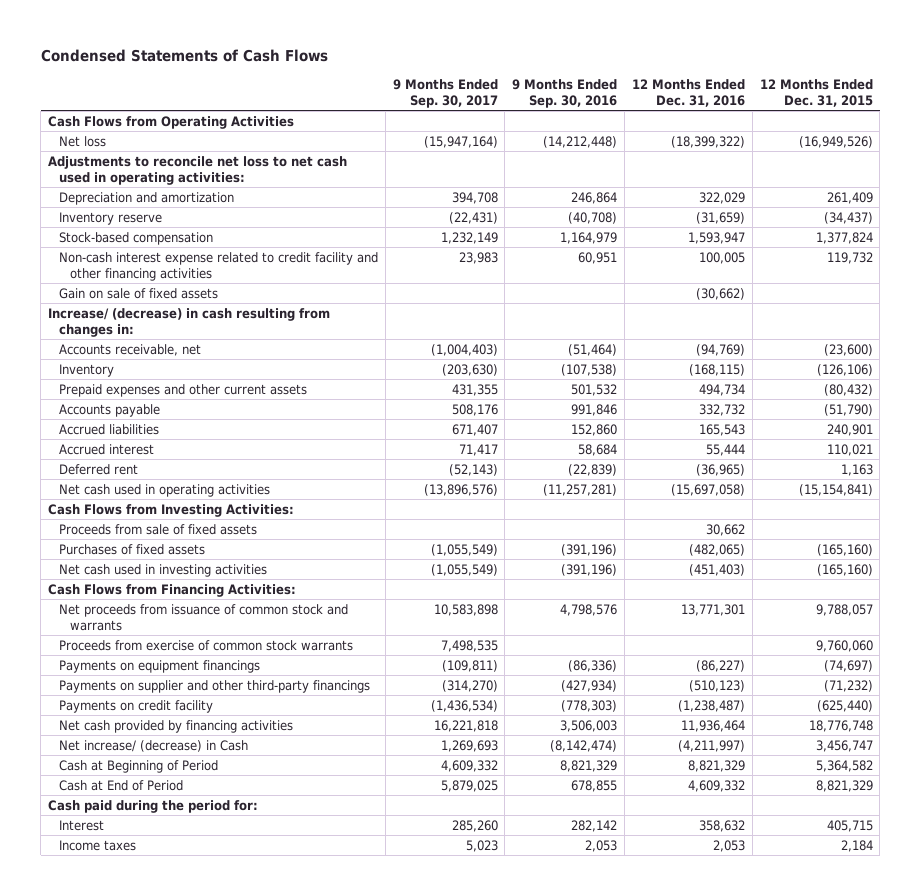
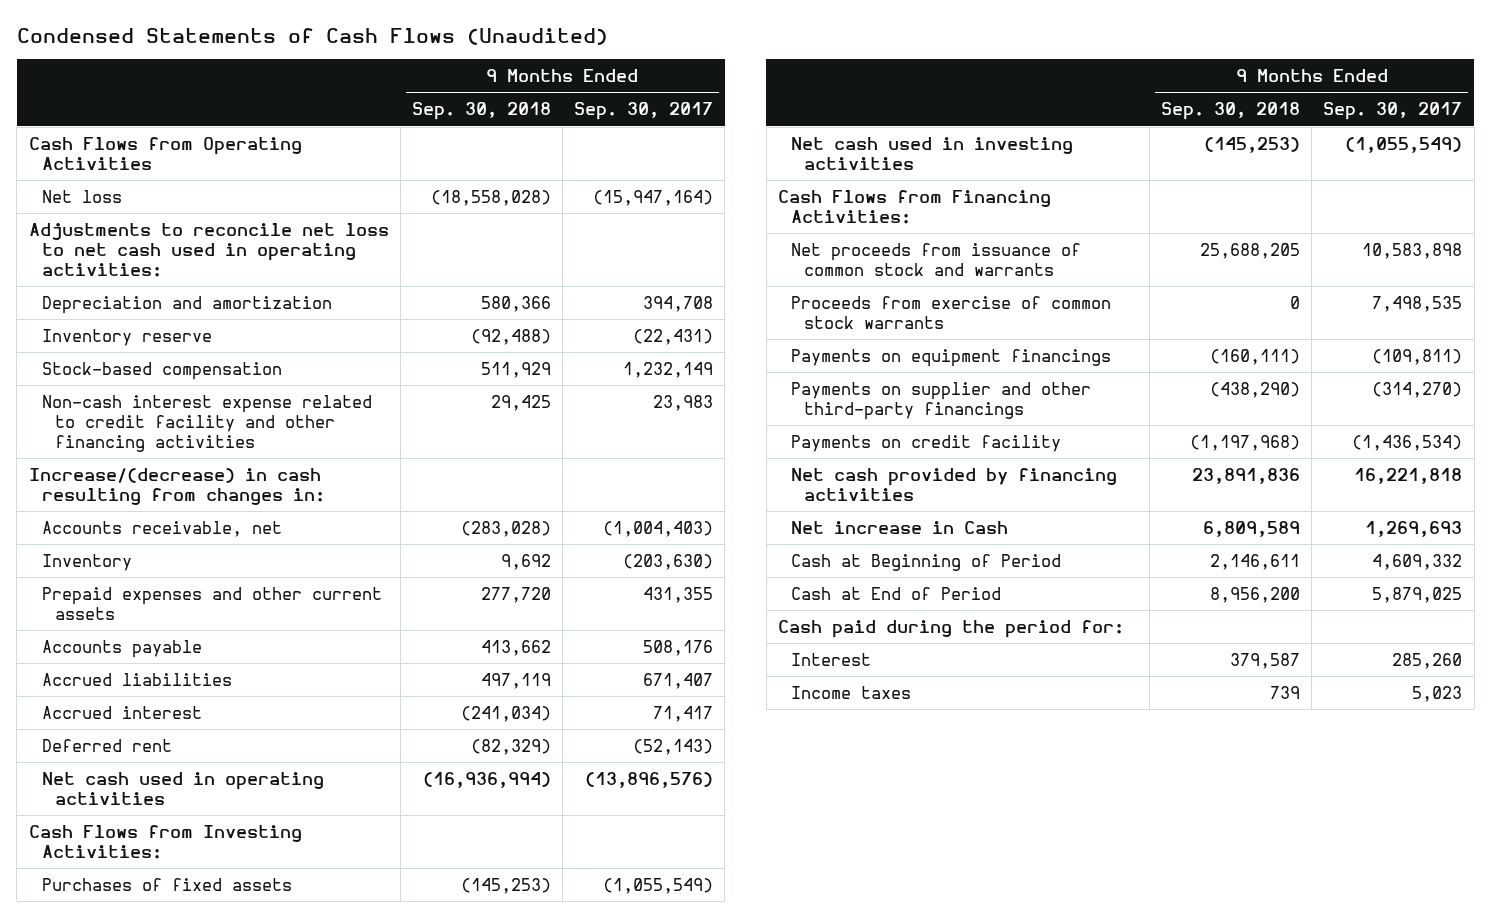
- Condensed Statements of Cash Flows
+ Condensed Statements of Cash Flows (Unaudited)
- | 9 Months Ended Sep. 30, 2017 | 9 Months Ended Sep. 30, 2016 | 12 Months Ended Dec. 31, 2016 | 12 Months Ended Dec. 31, 2015
+ | 9 Months Ended Sep. 30, 2018 | 9 Months Ended Sep. 30, 2017
- Gain on sale of fixed assets | | | (30,662) |
- Increase/ (decrease) in cash resulting from changes in:
+ Increase/(decrease) in cash resulting from changes in:
- Proceeds from sale of fixed assets | | | 30,662 |
- Net increase/ (decrease) in Cash | 1,269,693 | (8,142,474) | (4,211,997) | 3,456,747
+ Net increase in Cash | 6,809,589 | 1,269,693

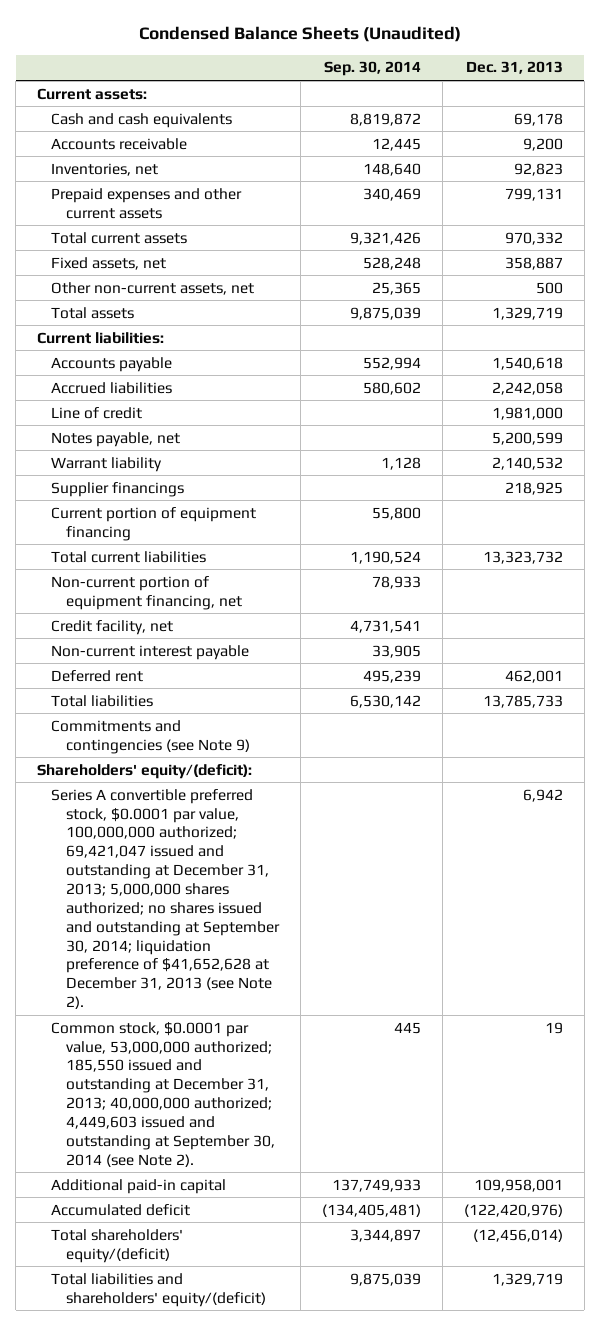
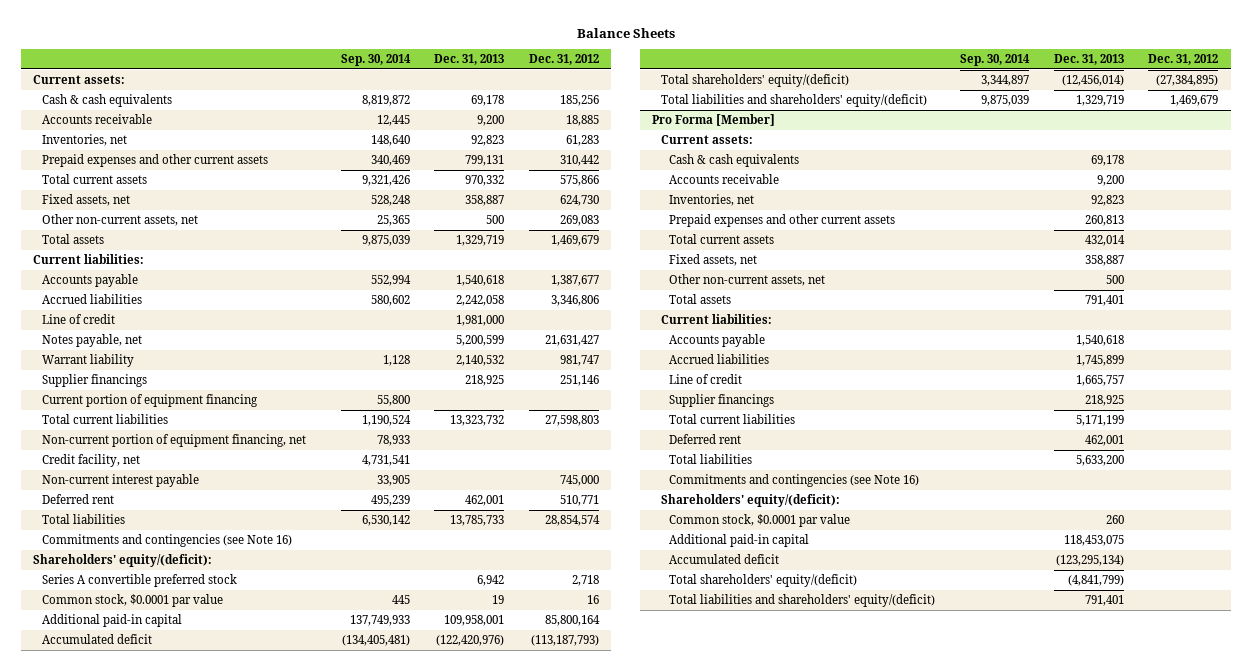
- Condensed Balance Sheets (Unaudited)
+ Balance Sheets
- | Sep. 30, 2014 | Dec. 31, 2013
+ | Sep. 30, 2014 | Dec. 31, 2013 | Dec. 31, 2012
- Cash and cash equivalents | 8,819,872 | 69,178
+ Cash & cash equivalents | 8,819,872 | 69,178 | 185,256
- Commitments and contingencies (see Note 9)
+ Commitments and contingencies (see Note 16)
- Series A convertible preferred stock, $0.0001 par value, 100,000,000 authorized; 69,421,047 issued and outstanding at December 31, 2013; 5,000,000 shares authorized; no shares issued and outstanding at September 30, 2014; liquidation preference of $41,652,628 at December 31, 2013 (see Note 2). | | 6,942
- Common stock, $0.0001 par value, 53,000,000 authorized; 185,550 issued and outstanding at December 31, 2013; 40,000,000 authorized; 4,449,603 issued and outstanding at September 30, 2014 (see Note 2). | 445 | 19
+ Series A convertible preferred stock | | 6,942 | 2,718
+ Common stock, $0.0001 par value | 445 | 19 | 16
+ Pro Forma [Member]
+ Current assets:
+ Cash & cash equivalents | | 69,178 |
+ Accounts receivable | | 9,200 |
+ Inventories, net | | 92,823 |
+ Prepaid expenses and other current assets | | 260,813 |
+ Total current assets | | 432,014 |
+ Fixed assets, net | | 358,887 |
+ Other non-current assets, net | | 500 |
+ Total assets | | 791,401 |
+ Current liabilities:
+ Accounts payable | | 1,540,618 |
+ Accrued liabilities | | 1,745,899 |
+ Line of credit | | 1,665,757 |
+ Supplier financings | | 218,925 |
+ Total current liabilities | | 5,171,199 |
+ Deferred rent | | 462,001 |
+ Total liabilities | | 5,633,200 |
+ Commitments and contingencies (see Note 16)
+ Shareholders' equity/(deficit):
+ Common stock, $0.0001 par value | | 260 |
+ Additional paid-in capital | | 118,453,075 |
+ Accumulated deficit | | (123,295,134) |
+ Total shareholders' equity/(deficit) | | (4,841,799) |
+ Total liabilities and shareholders' equity/(deficit) | | 791,401 |

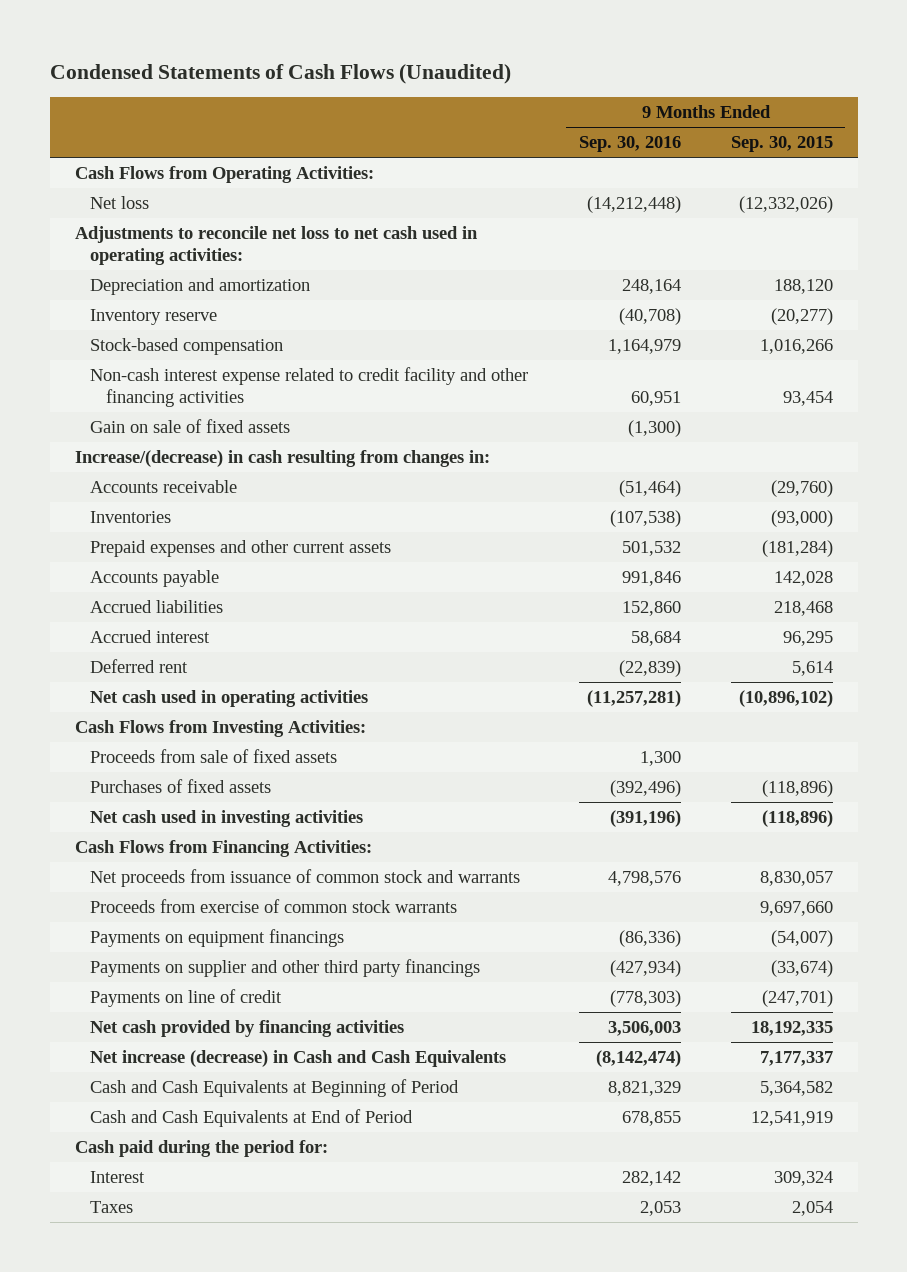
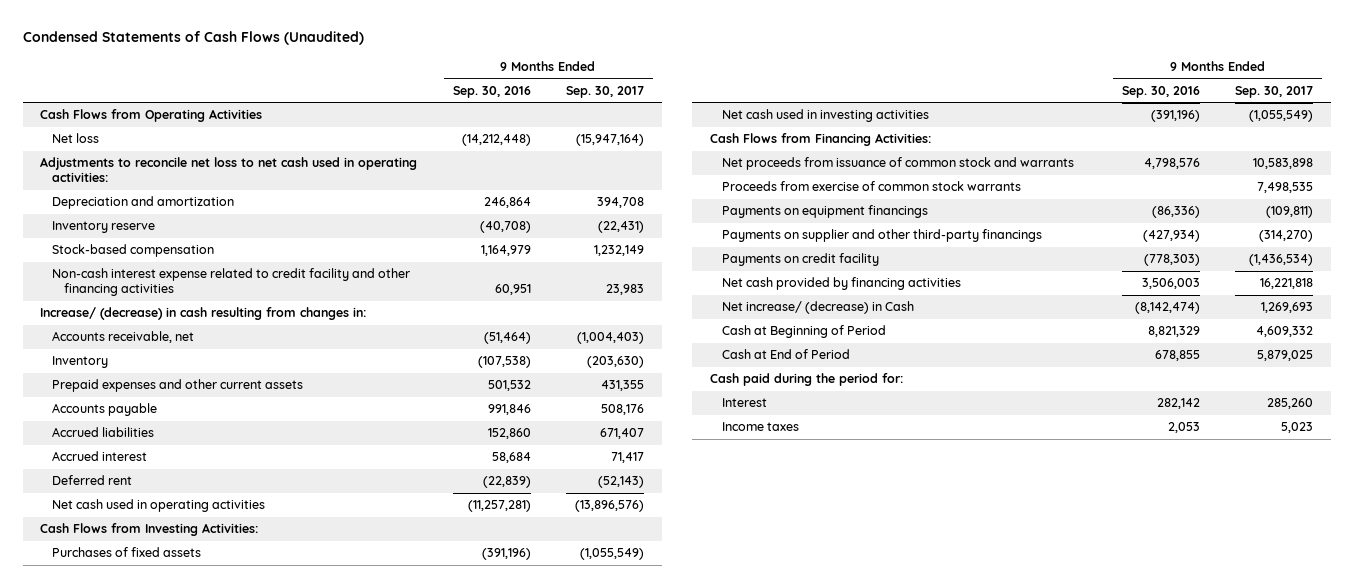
- | 9 Months Ended Sep. 30, 2016 | 9 Months Ended Sep. 30, 2015
+ | 9 Months Ended Sep. 30, 2016 | 9 Months Ended Sep. 30, 2017
- Cash Flows from Operating Activities:
+ Cash Flows from Operating Activities
- Depreciation and amortization | 248,164 | 188,120
+ Depreciation and amortization | 246,864 | 394,708
- Gain on sale of fixed assets | (1,300) |
- Increase/(decrease) in cash resulting from changes in:
- Accounts receivable | (51,464) | (29,760)
- Inventories | (107,538) | (93,000)
+ Increase/ (decrease) in cash resulting from changes in:
+ Accounts receivable, net | (51,464) | (1,004,403)
+ Inventory | (107,538) | (203,630)
- Proceeds from sale of fixed assets | 1,300 |
- Purchases of fixed assets | (392,496) | (118,896)
+ Purchases of fixed assets | (391,196) | (1,055,549)
- Payments on supplier and other third party financings | (427,934) | (33,674)
- Payments on line of credit | (778,303) | (247,701)
+ Payments on supplier and other third-party financings | (427,934) | (314,270)
+ Payments on credit facility | (778,303) | (1,436,534)
- Net increase (decrease) in Cash and Cash Equivalents | (8,142,474) | 7,177,337
- Cash and Cash Equivalents at Beginning of Period | 8,821,329 | 5,364,582
- Cash and Cash Equivalents at End of Period | 678,855 | 12,541,919
+ Net increase/ (decrease) in Cash | (8,142,474) | 1,269,693
+ Cash at Beginning of Period | 8,821,329 | 4,609,332
+ Cash at End of Period | 678,855 | 5,879,025
- Taxes | 2,053 | 2,054
+ Income taxes | 2,053 | 5,023

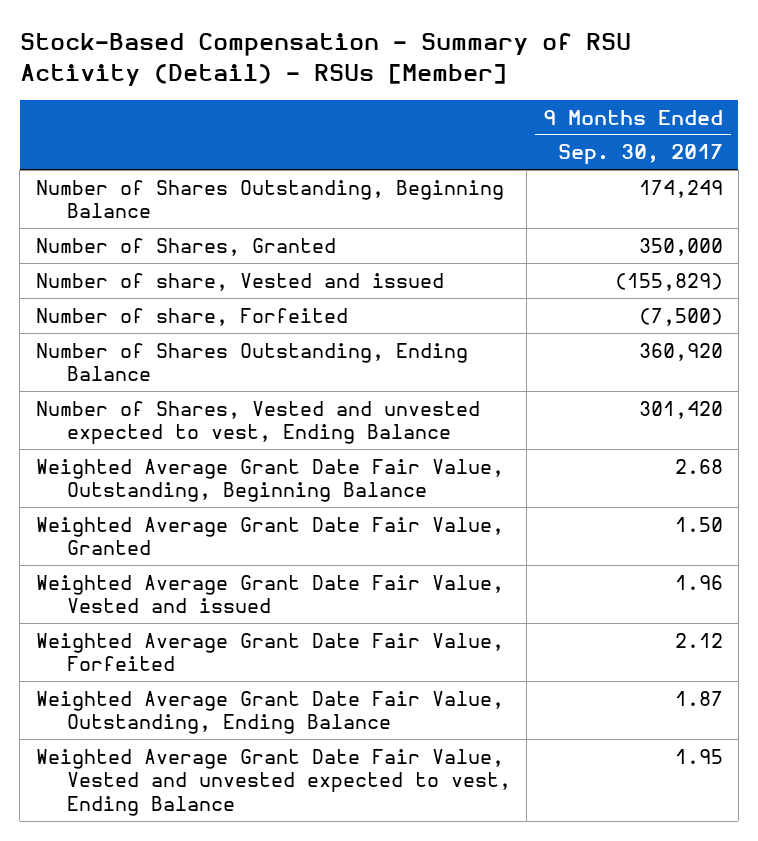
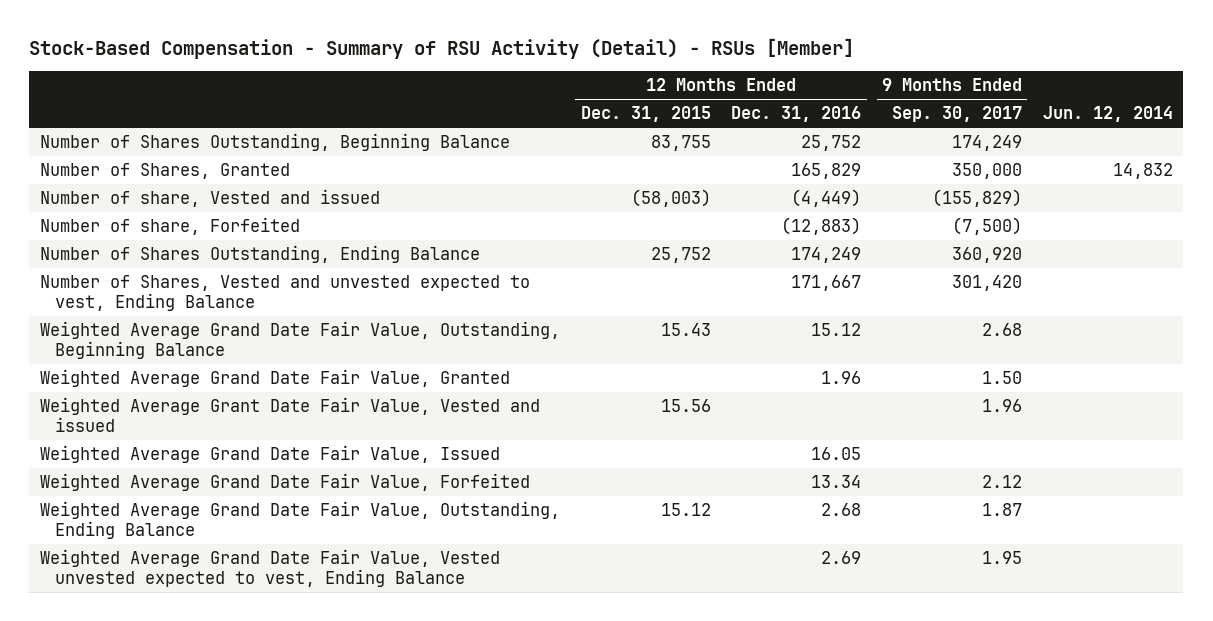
- | 9 Months Ended Sep. 30, 2017
+ | 12 Months Ended Dec. 31, 2015 | 12 Months Ended Dec. 31, 2016 | 9 Months Ended Sep. 30, 2017 | Jun. 12, 2014
- Weighted Average Grant Date Fair Value, Outstanding, Beginning Balance | 2.68
- Weighted Average Grant Date Fair Value, Granted | 1.50
+ Weighted Average Grand Date Fair Value, Outstanding, Beginning Balance | 15.43 | 15.12 | 2.68 |
+ Weighted Average Grand Date Fair Value, Granted | | 1.96 | 1.50 |
- Weighted Average Grant Date Fair Value, Forfeited | 2.12
- Weighted Average Grant Date Fair Value, Outstanding, Ending Balance | 1.87
- Weighted Average Grant Date Fair Value, Vested and unvested expected to vest, Ending Balance | 1.95
+ Weighted Average Grand Date Fair Value, Issued | | 16.05 | |
+ Weighted Average Grand Date Fair Value, Forfeited | | 13.34 | 2.12 |
+ Weighted Average Grand Date Fair Value, Outstanding, Ending Balance | 15.12 | 2.68 | 1.87 |
+ Weighted Average Grand Date Fair Value, Vested unvested expected to vest, Ending Balance | | 2.69 | 1.95 |

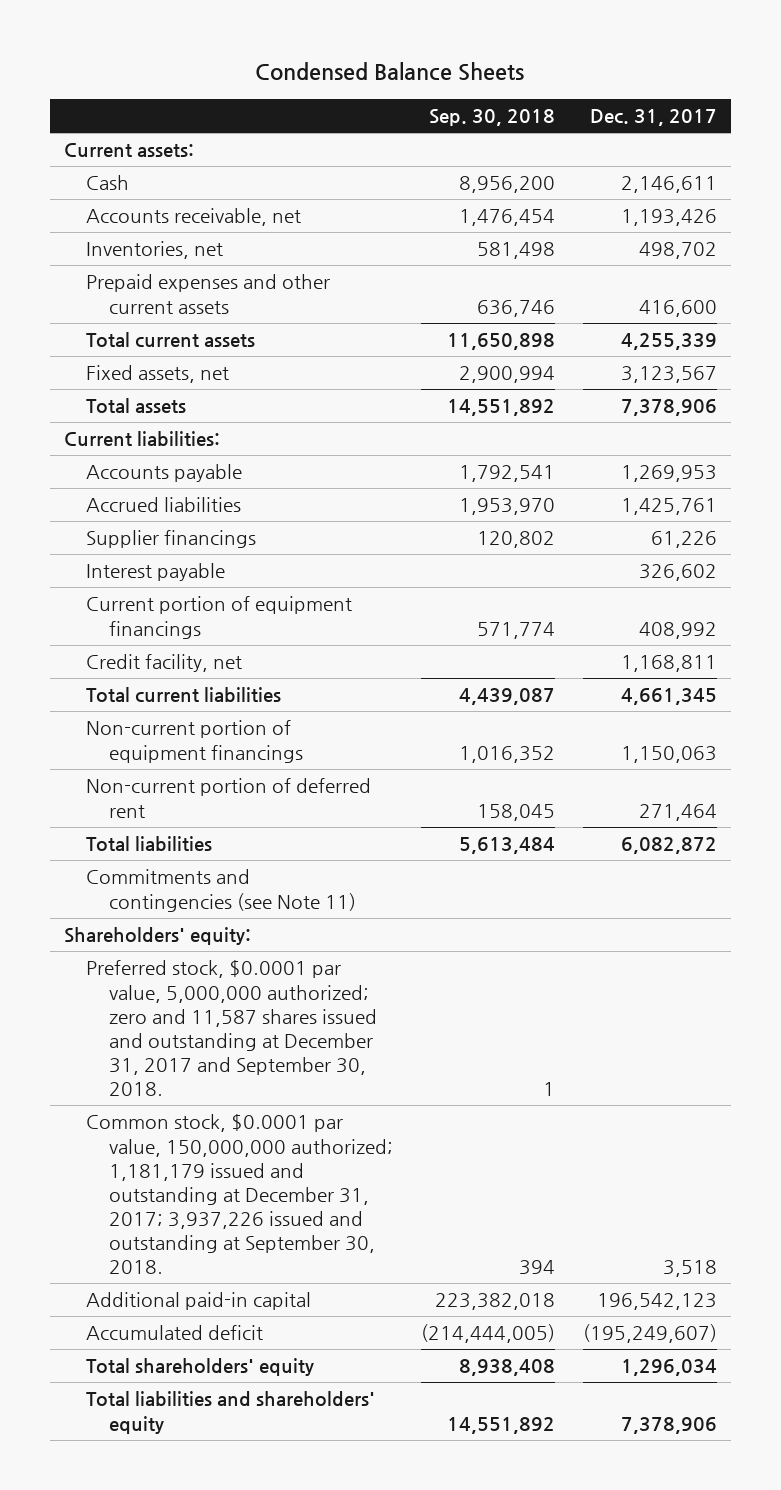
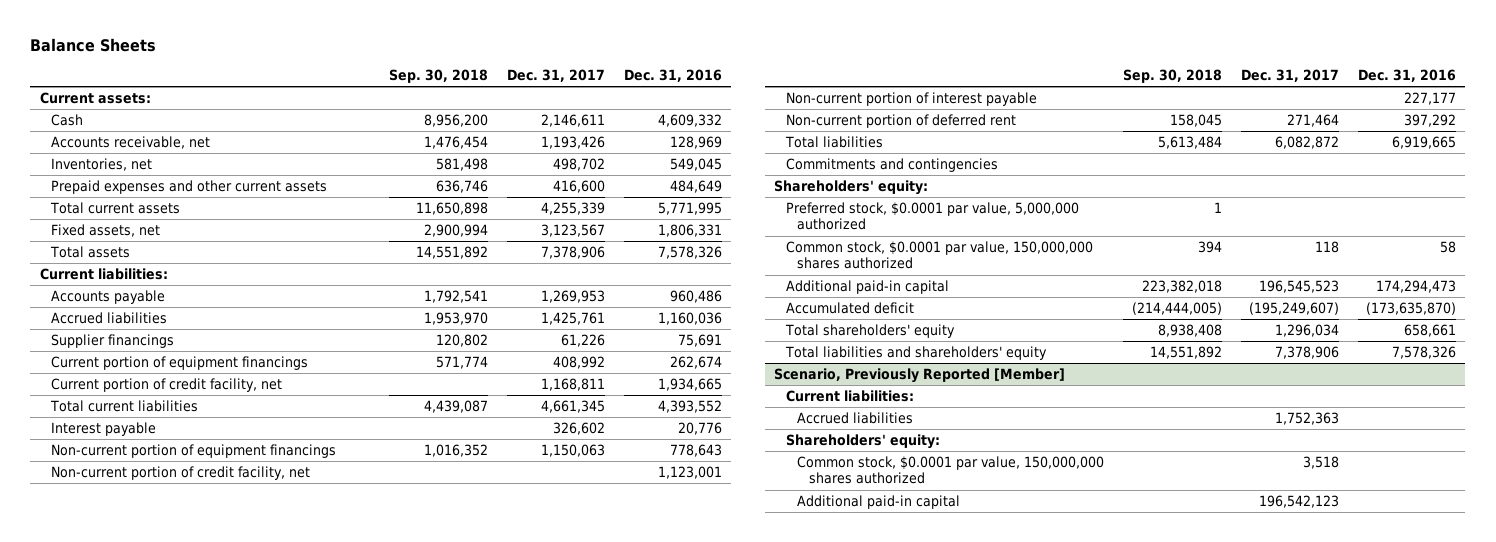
- Condensed Balance Sheets
+ Balance Sheets
- | Sep. 30, 2018 | Dec. 31, 2017
+ | Sep. 30, 2018 | Dec. 31, 2017 | Dec. 31, 2016
- Credit facility, net | | 1,168,811
+ Current portion of credit facility, net | | 1,168,811 | 1,934,665
moved down: Interest payable | | 326,602 | 20,776
+ Non-current portion of credit facility, net | | | 1,123,001
+ Non-current portion of interest payable | | | 227,177
- Commitments and contingencies (see Note 11)
+ Commitments and contingencies
- Preferred stock, $0.0001 par value, 5,000,000 authorized; zero and 11,587 shares issued and outstanding at December 31, 2017 and September 30, 2018. | 1 |
- Common stock, $0.0001 par value, 150,000,000 authorized; 1,181,179 issued and outstanding at December 31, 2017; 3,937,226 issued and outstanding at September 30, 2018. | 394 | 3,518
- Additional paid-in capital | 223,382,018 | 196,542,123
+ Preferred stock, $0.0001 par value, 5,000,000 authorized | 1 | |
+ Common stock, $0.0001 par value, 150,000,000 shares authorized | 394 | 118 | 58
+ Additional paid-in capital | 223,382,018 | 196,545,523 | 174,294,473
+ Scenario, Previously Reported [Member]
+ Current liabilities:
+ Accrued liabilities | | 1,752,363 |
+ Shareholders' equity:
+ Common stock, $0.0001 par value, 150,000,000 shares authorized | | 3,518 |
+ Additional paid-in capital | | 196,542,123 |

